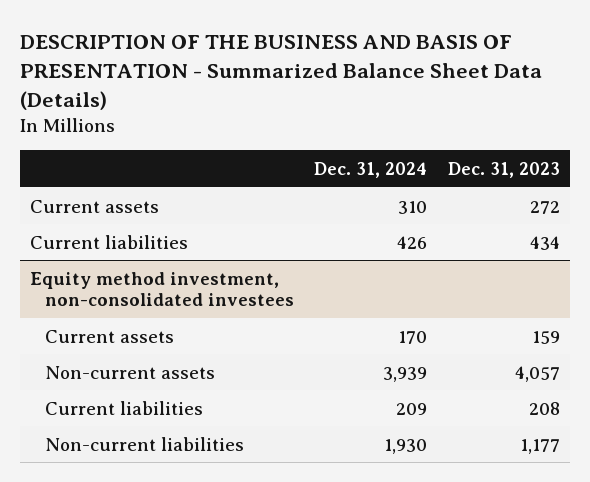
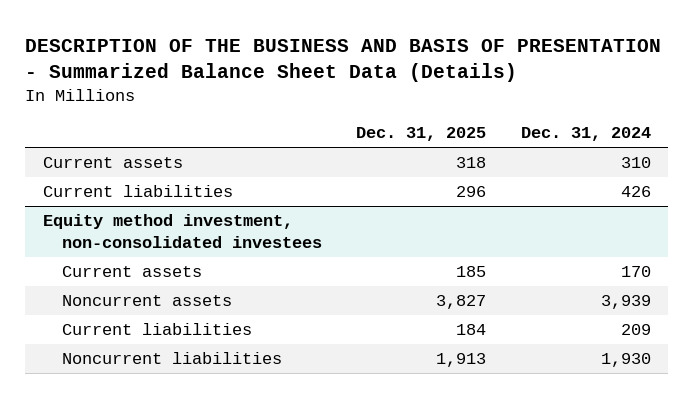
- | Dec. 31, 2024 | Dec. 31, 2023
+ | Dec. 31, 2025 | Dec. 31, 2024
@ Equity method investment, non-consolidated investees
- Non-current assets | 3,939 | 4,057
+ Noncurrent assets | 3,827 | 3,939
- Non-current liabilities | 1,930 | 1,177
+ Noncurrent liabilities | 1,913 | 1,930

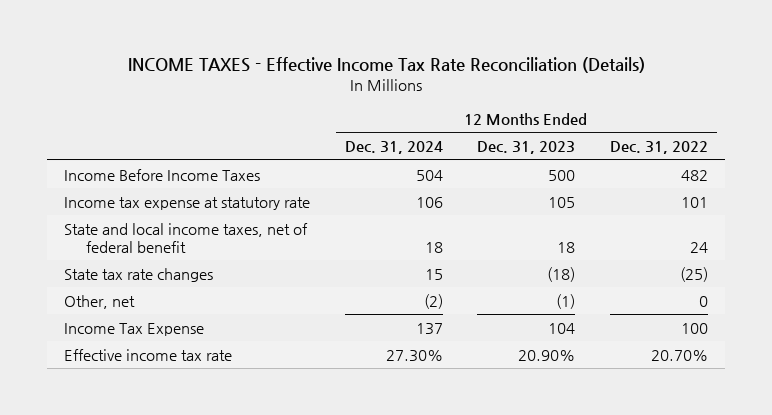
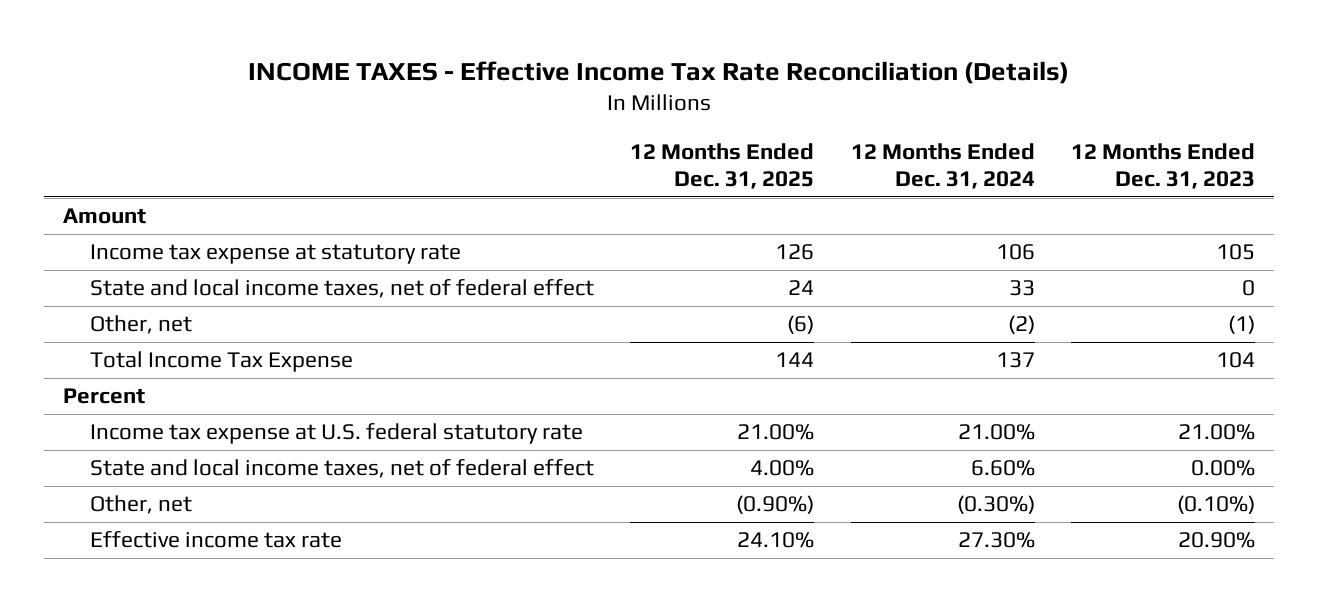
- | 12 Months Ended Dec. 31, 2024 | 12 Months Ended Dec. 31, 2023 | 12 Months Ended Dec. 31, 2022
+ | 12 Months Ended Dec. 31, 2025 | 12 Months Ended Dec. 31, 2024 | 12 Months Ended Dec. 31, 2023
- Income Before Income Taxes | 504 | 500 | 482
+ Amount
- State and local income taxes, net of federal benefit | 18 | 18 | 24
- State tax rate changes | 15 | (18) | (25)
+ State and local income taxes, net of federal effect | 24 | 33 | 0
- Income Tax Expense | 137 | 104 | 100
+ Total Income Tax Expense | 144 | 137 | 104
+ Percent
+ Income tax expense at U.S. federal statutory rate | 21.00% | 21.00% | 21.00%
+ State and local income taxes, net of federal effect | 4.00% | 6.60% | 0.00%
+ Other, net | (0.90%) | (0.30%) | (0.10%)

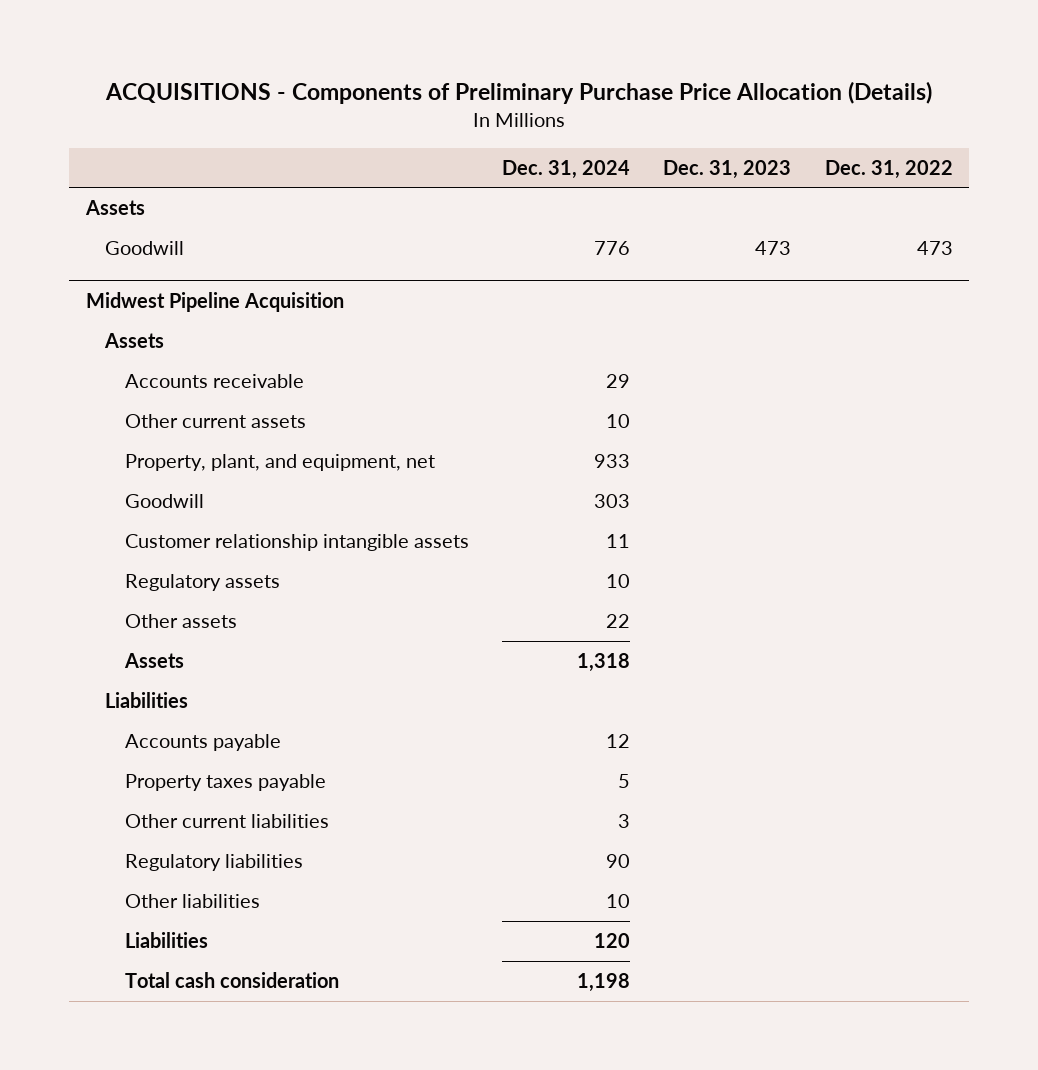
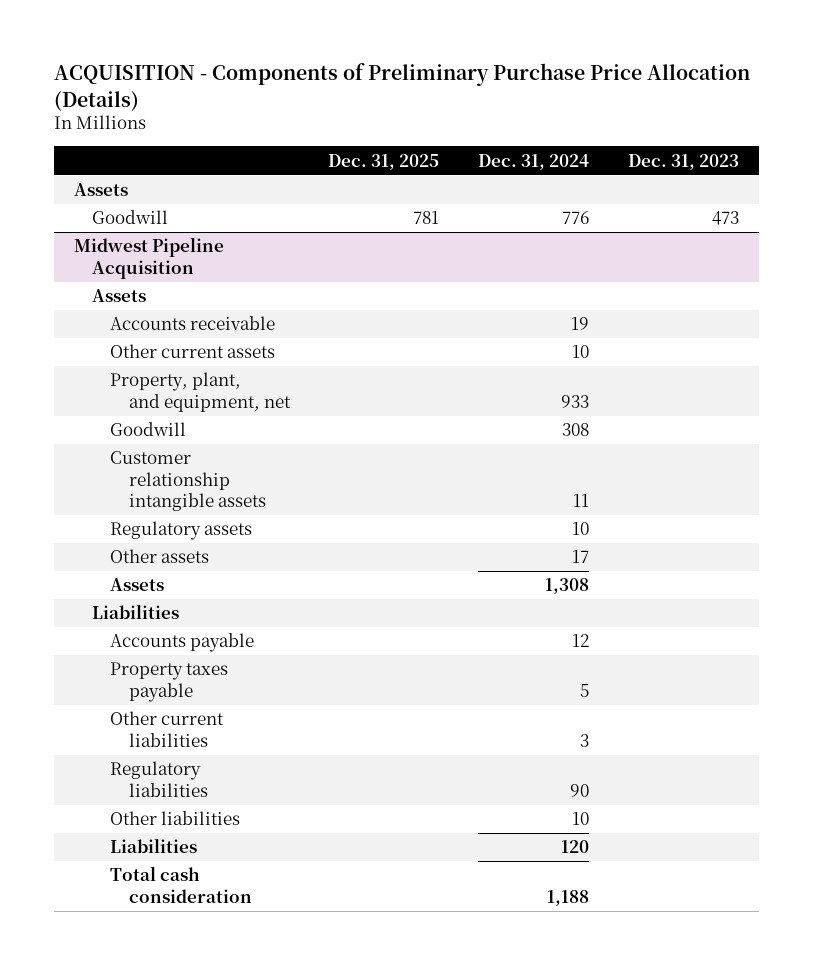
- ACQUISITIONS - Components of Preliminary Purchase Price Allocation (Details)
+ ACQUISITION - Components of Preliminary Purchase Price Allocation (Details)
- | Dec. 31, 2024 | Dec. 31, 2023 | Dec. 31, 2022
+ | Dec. 31, 2025 | Dec. 31, 2024 | Dec. 31, 2023
@ Midwest Pipeline Acquisition
- Accounts receivable | 29 | |
+ Accounts receivable | | 19 |
- Goodwill | 303 | |
+ Goodwill | | 308 |
- Other assets | 22 | |
- Assets | 1,318 | |
+ Other assets | | 17 |
+ Assets | | 1,308 |
- Total cash consideration | 1,198 | |
+ Total cash consideration | | 1,188 |

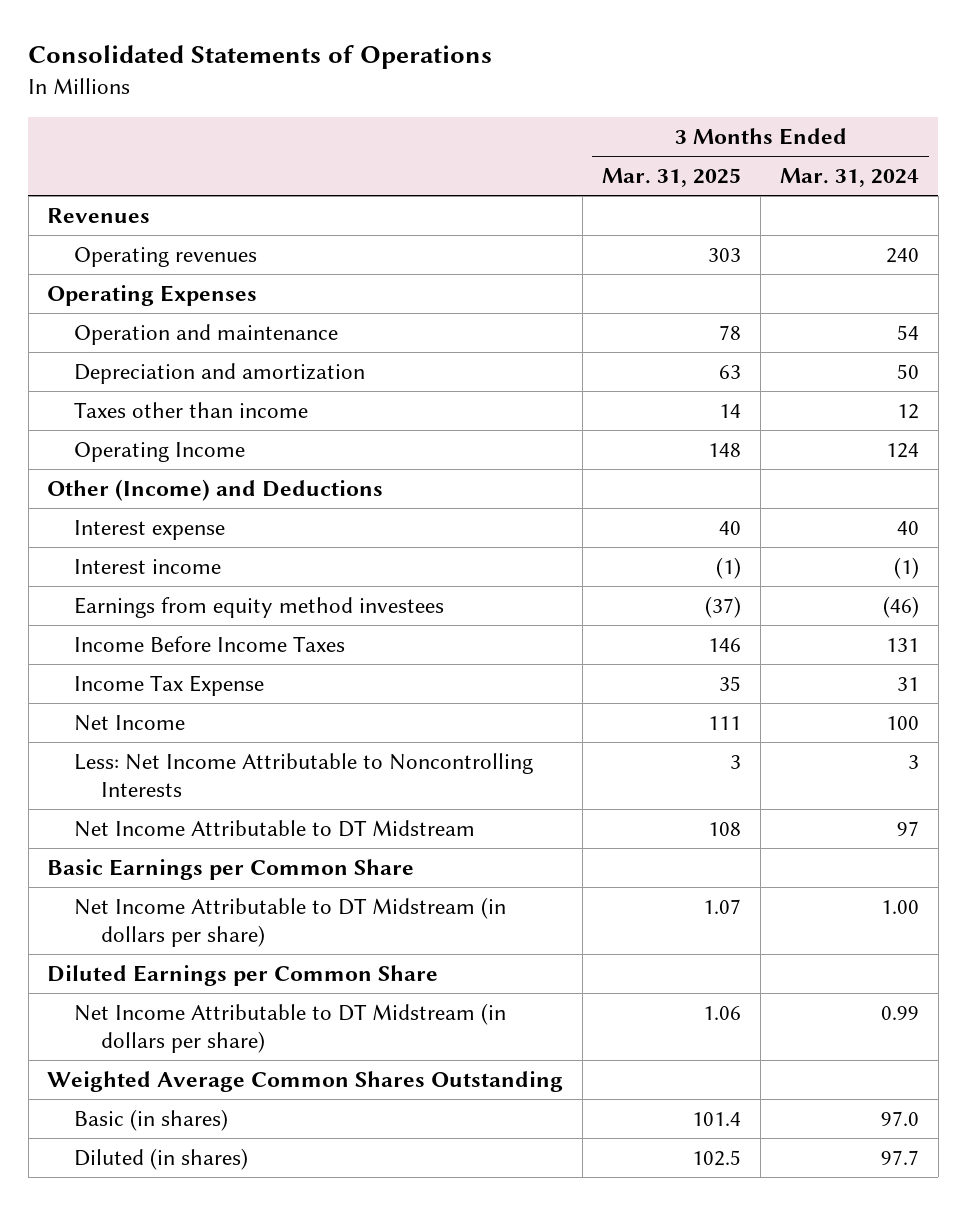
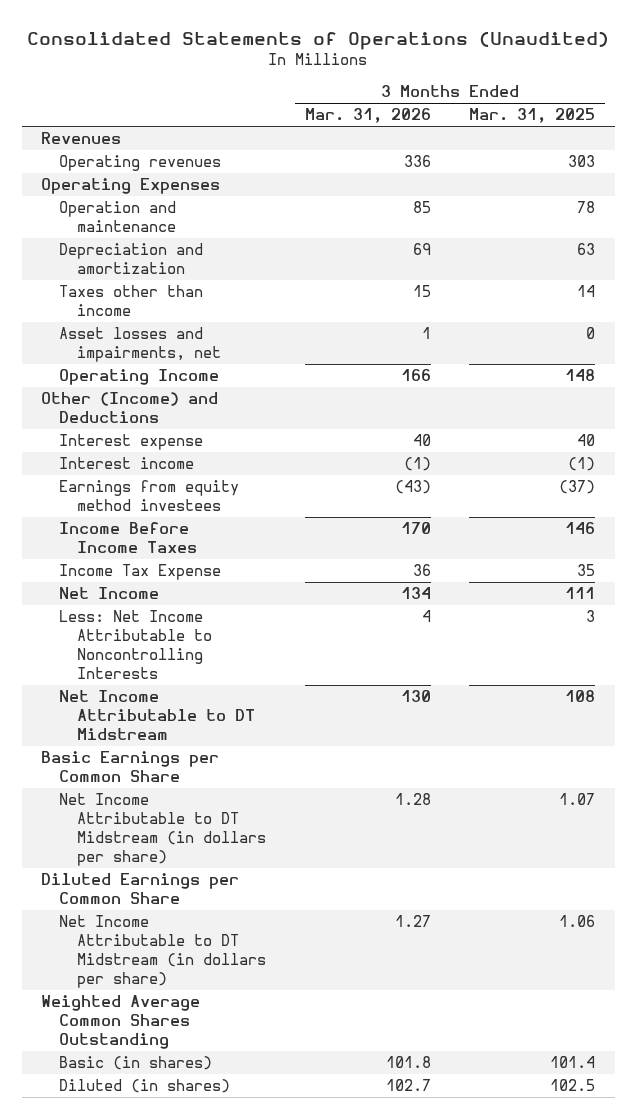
- Consolidated Statements of Operations
+ Consolidated Statements of Operations (Unaudited)
- | 3 Months Ended Mar. 31, 2025 | 3 Months Ended Mar. 31, 2024
+ | 3 Months Ended Mar. 31, 2026 | 3 Months Ended Mar. 31, 2025
+ Asset losses and impairments, net | 1 | 0

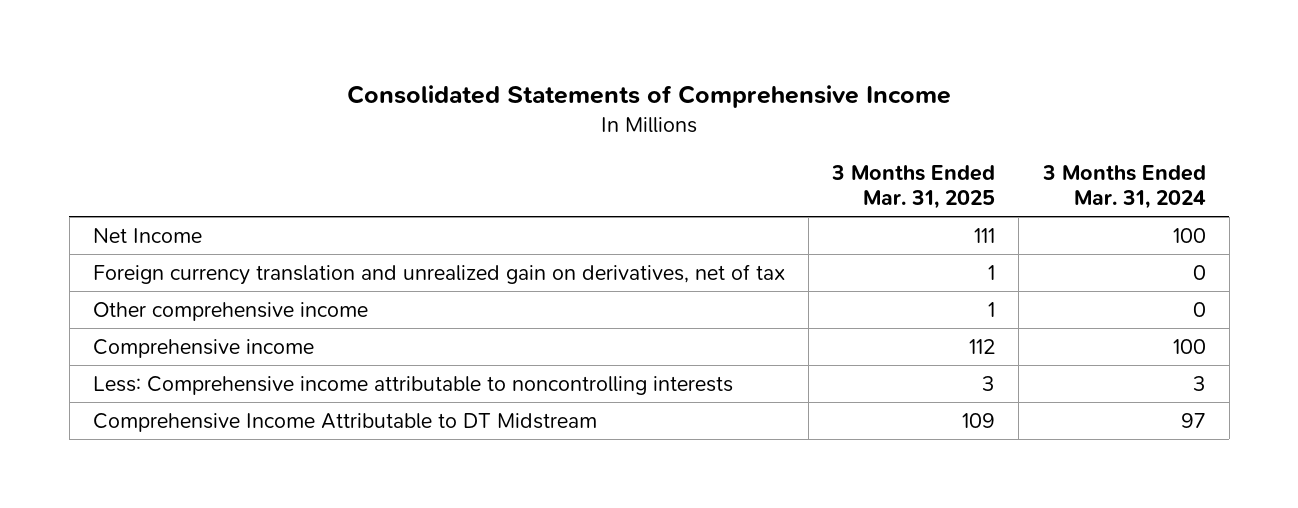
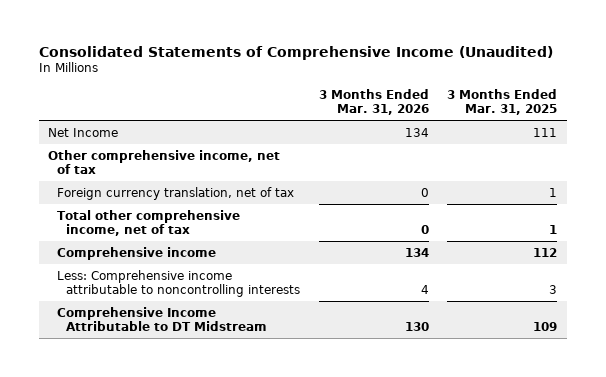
- Consolidated Statements of Comprehensive Income
+ Consolidated Statements of Comprehensive Income (Unaudited)
- | 3 Months Ended Mar. 31, 2025 | 3 Months Ended Mar. 31, 2024
+ | 3 Months Ended Mar. 31, 2026 | 3 Months Ended Mar. 31, 2025
- Foreign currency translation and unrealized gain on derivatives, net of tax | 1 | 0
- Other comprehensive income | 1 | 0
+ Other comprehensive income, net of tax
+ Foreign currency translation, net of tax | 0 | 1
+ Total other comprehensive income, net of tax | 0 | 1

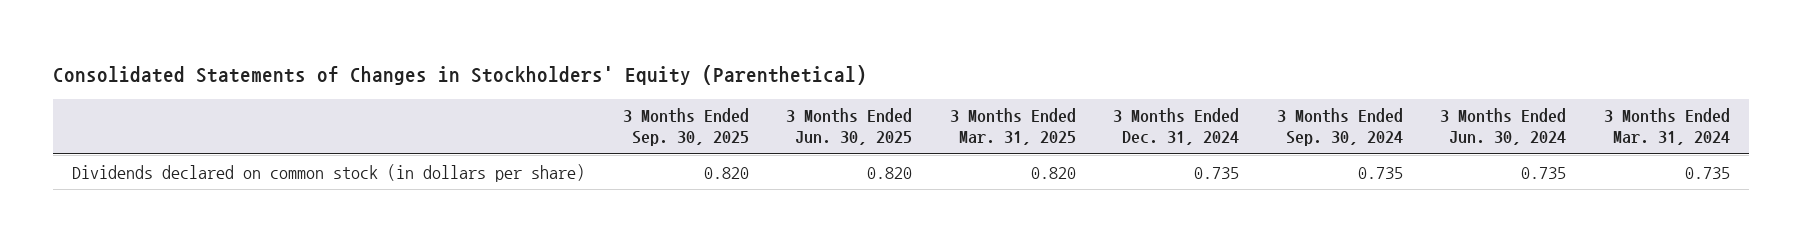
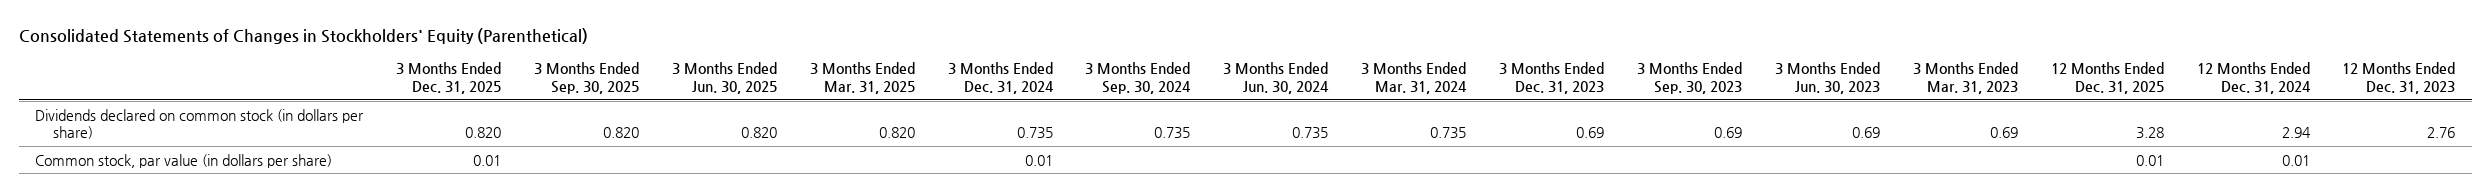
- | 3 Months Ended Sep. 30, 2025 | 3 Months Ended Jun. 30, 2025 | 3 Months Ended Mar. 31, 2025 | 3 Months Ended Dec. 31, 2024 | 3 Months Ended Sep. 30, 2024 | 3 Months Ended Jun. 30, 2024 | 3 Months Ended Mar. 31, 2024
+ | 3 Months Ended Dec. 31, 2025 | 3 Months Ended Sep. 30, 2025 | 3 Months Ended Jun. 30, 2025 | 3 Months Ended Mar. 31, 2025 | 3 Months Ended Dec. 31, 2024 | 3 Months Ended Sep. 30, 2024 | 3 Months Ended Jun. 30, 2024 | 3 Months Ended Mar. 31, 2024 | 3 Months Ended Dec. 31, 2023 | 3 Months Ended Sep. 30, 2023 | 3 Months Ended Jun. 30, 2023 | 3 Months Ended Mar. 31, 2023 | 12 Months Ended Dec. 31, 2025 | 12 Months Ended Dec. 31, 2024 | 12 Months Ended Dec. 31, 2023
+ Common stock, par value (in dollars per share) | 0.01 | | | | 0.01 | | | | | | | | 0.01 | 0.01 |

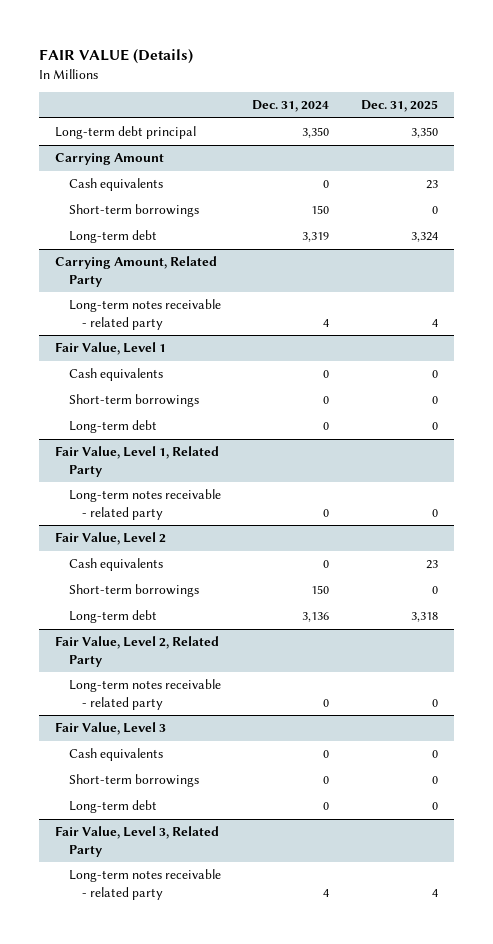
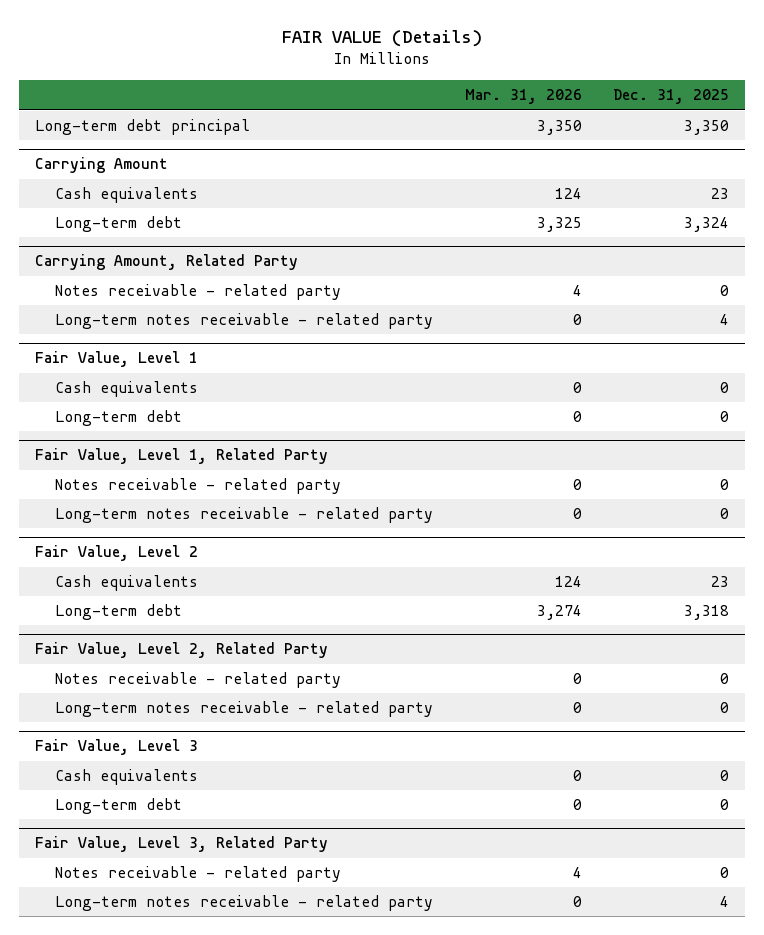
- | Dec. 31, 2024 | Dec. 31, 2025
+ | Mar. 31, 2026 | Dec. 31, 2025
@ Carrying Amount
- Short-term borrowings | 150 | 0
@ Carrying Amount, Related Party
+ Notes receivable - related party | 4 | 0
@ Fair Value, Level 1
- Short-term borrowings | 0 | 0
@ Fair Value, Level 1, Related Party
+ Notes receivable - related party | 0 | 0
@ Fair Value, Level 2
- Short-term borrowings | 150 | 0
@ Fair Value, Level 2, Related Party
+ Notes receivable - related party | 0 | 0
@ Fair Value, Level 3
- Short-term borrowings | 0 | 0
@ Fair Value, Level 3, Related Party
+ Notes receivable - related party | 4 | 0

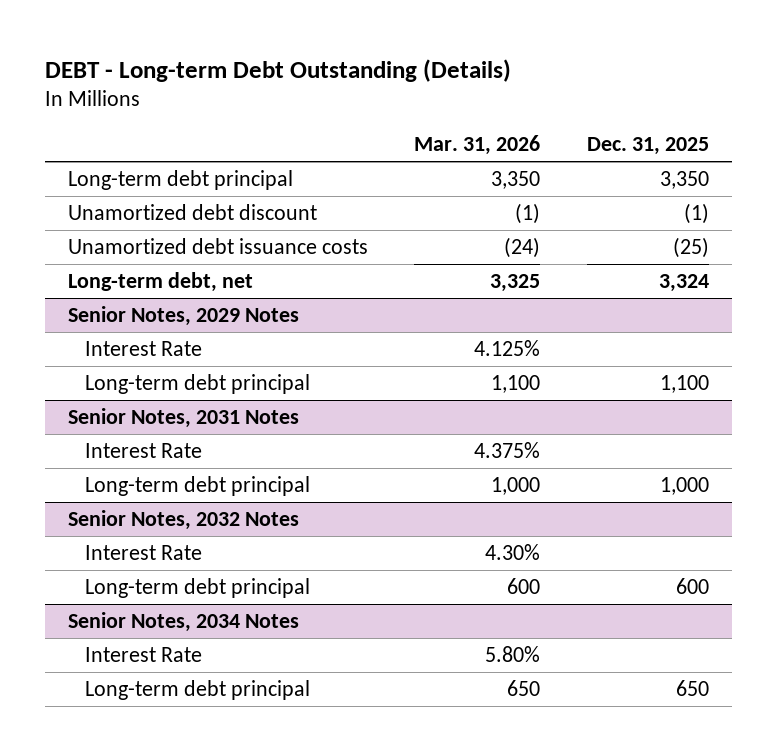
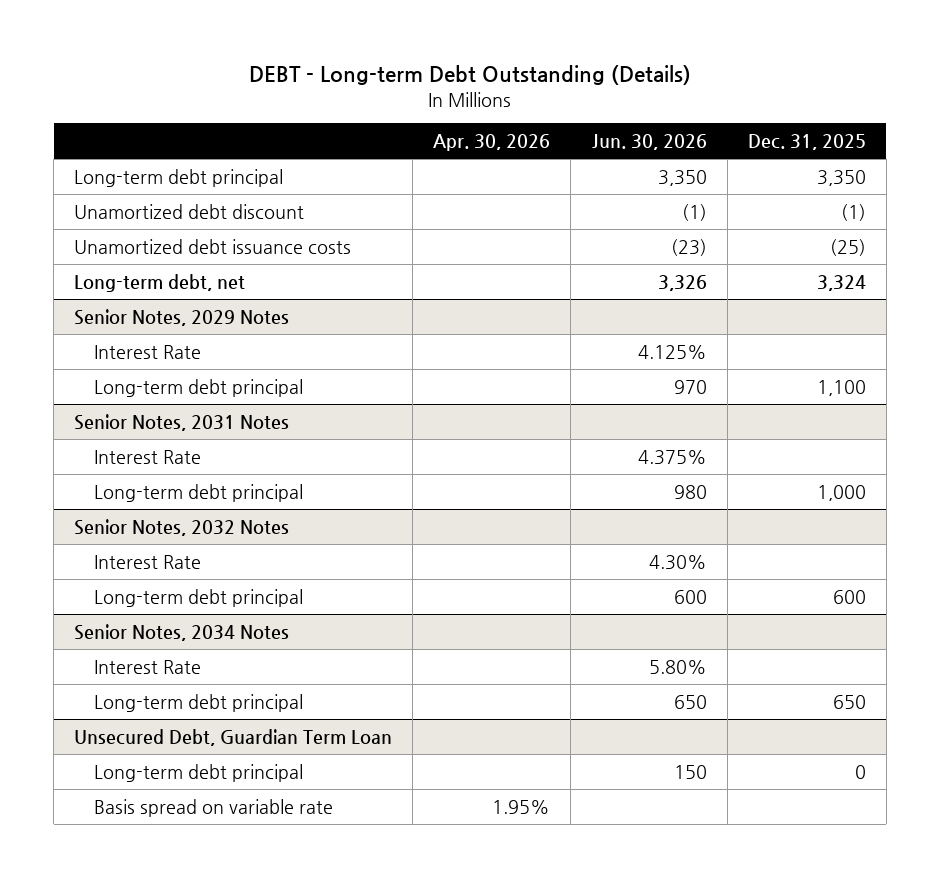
- | Mar. 31, 2026 | Dec. 31, 2025
+ | Apr. 30, 2026 | Jun. 30, 2026 | Dec. 31, 2025
+ Unsecured Debt, Guardian Term Loan
+ Long-term debt principal | | 150 | 0
+ Basis spread on variable rate | 1.95% | |

